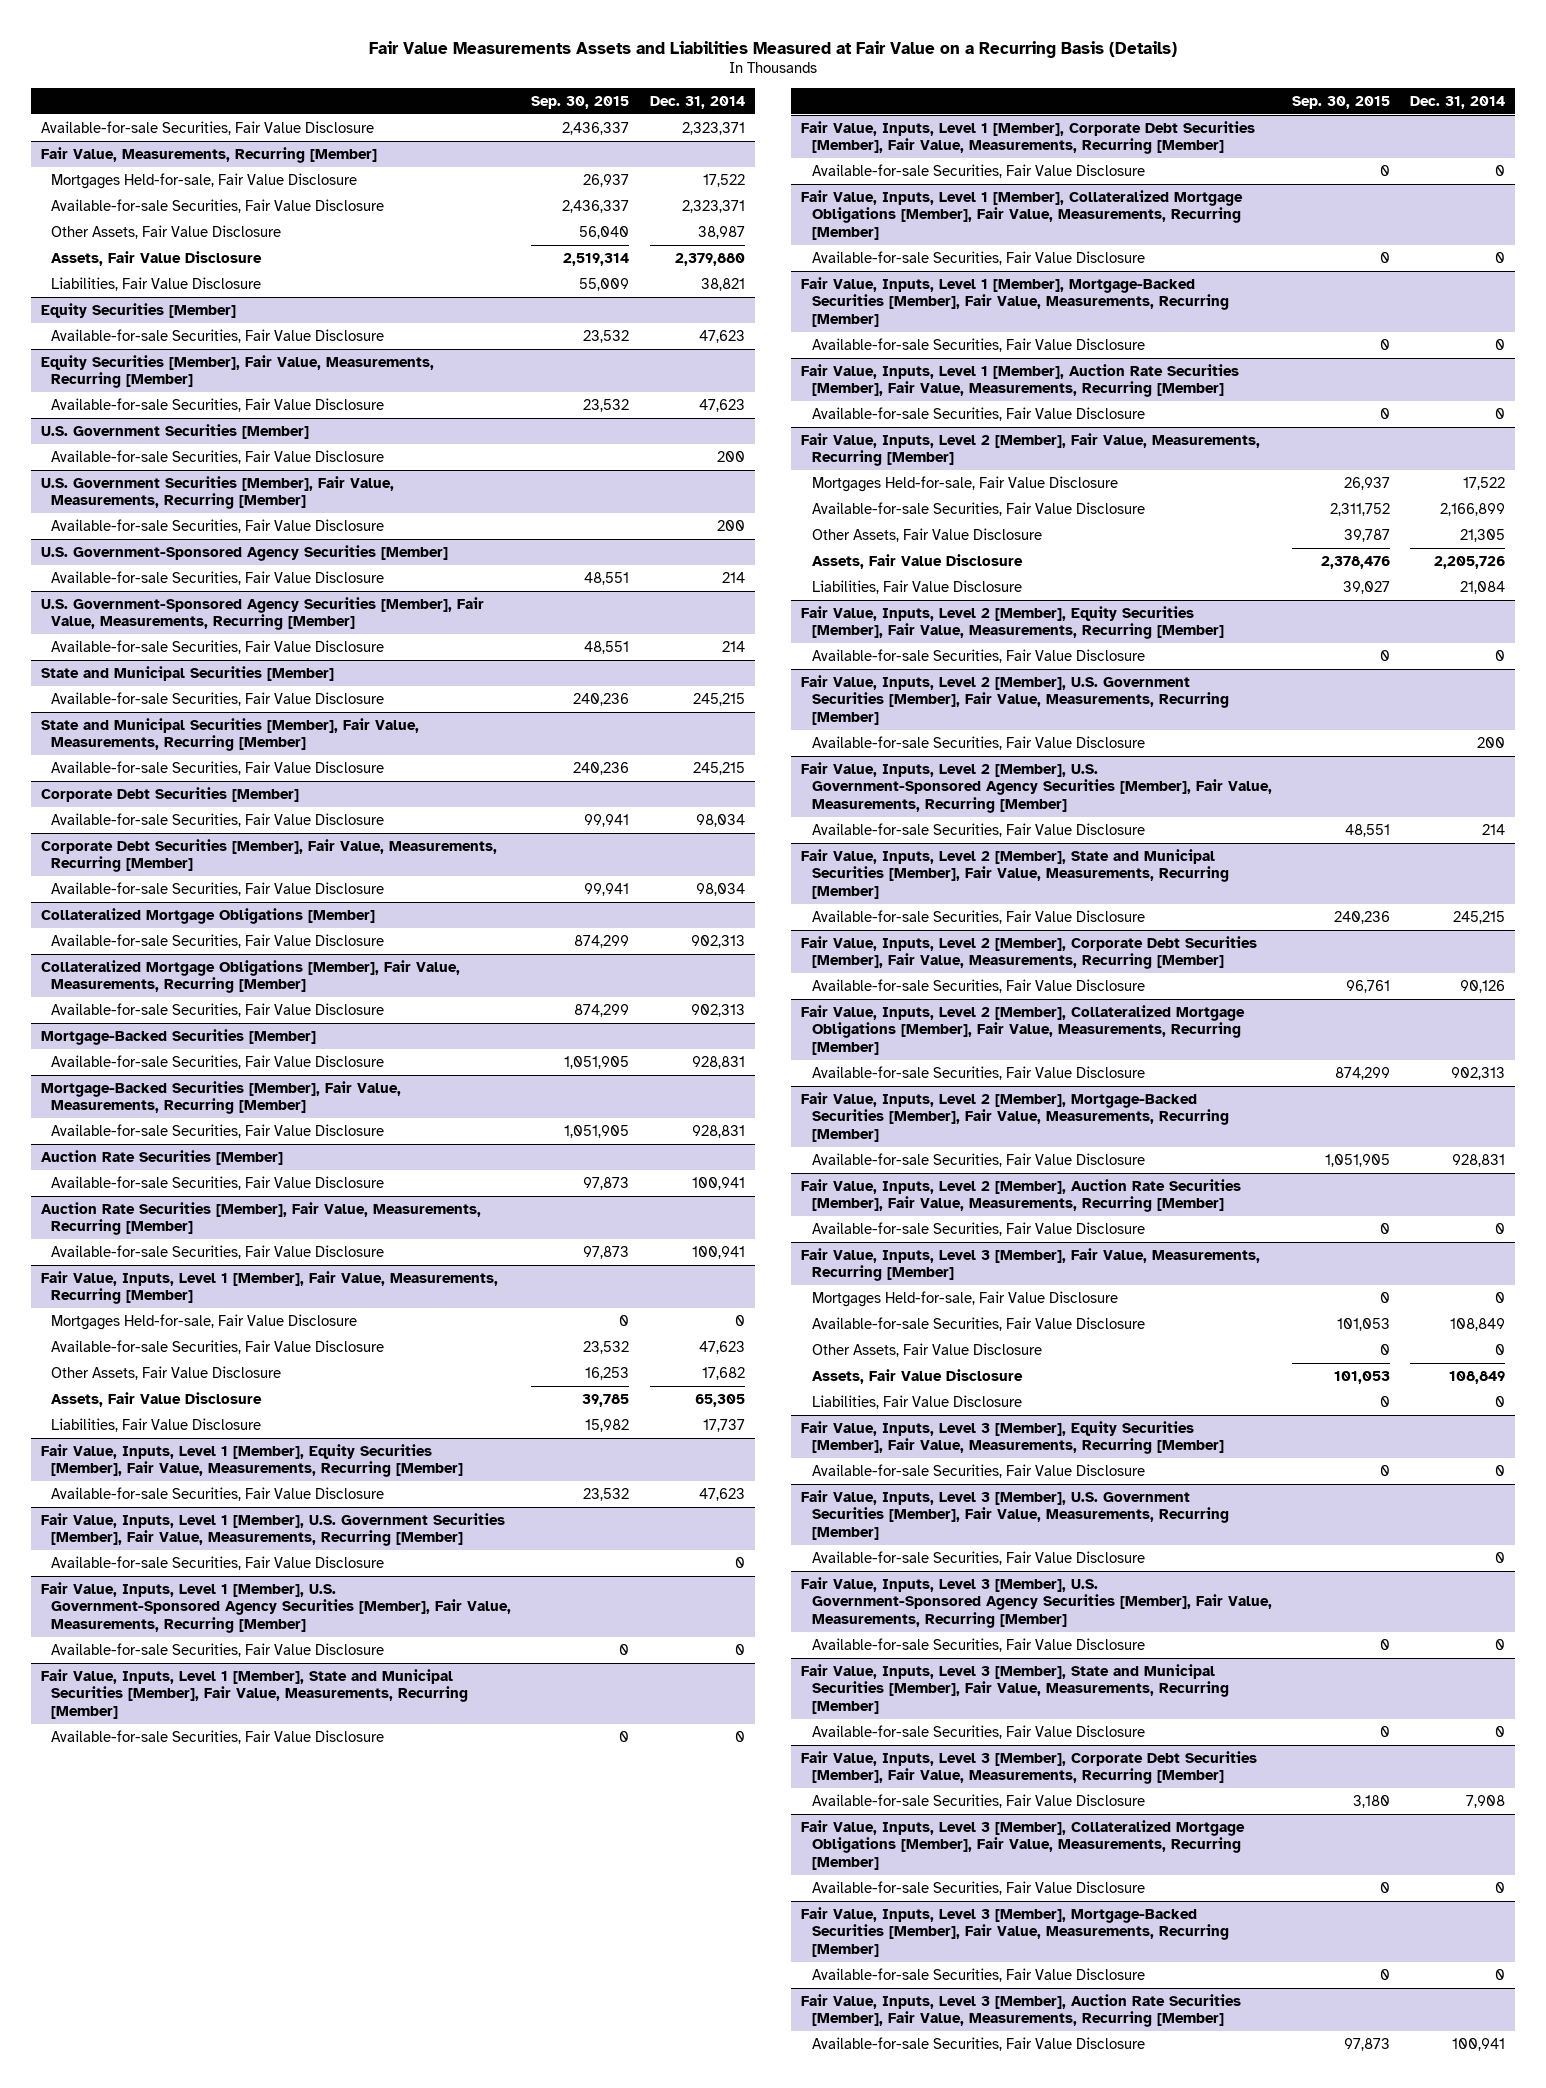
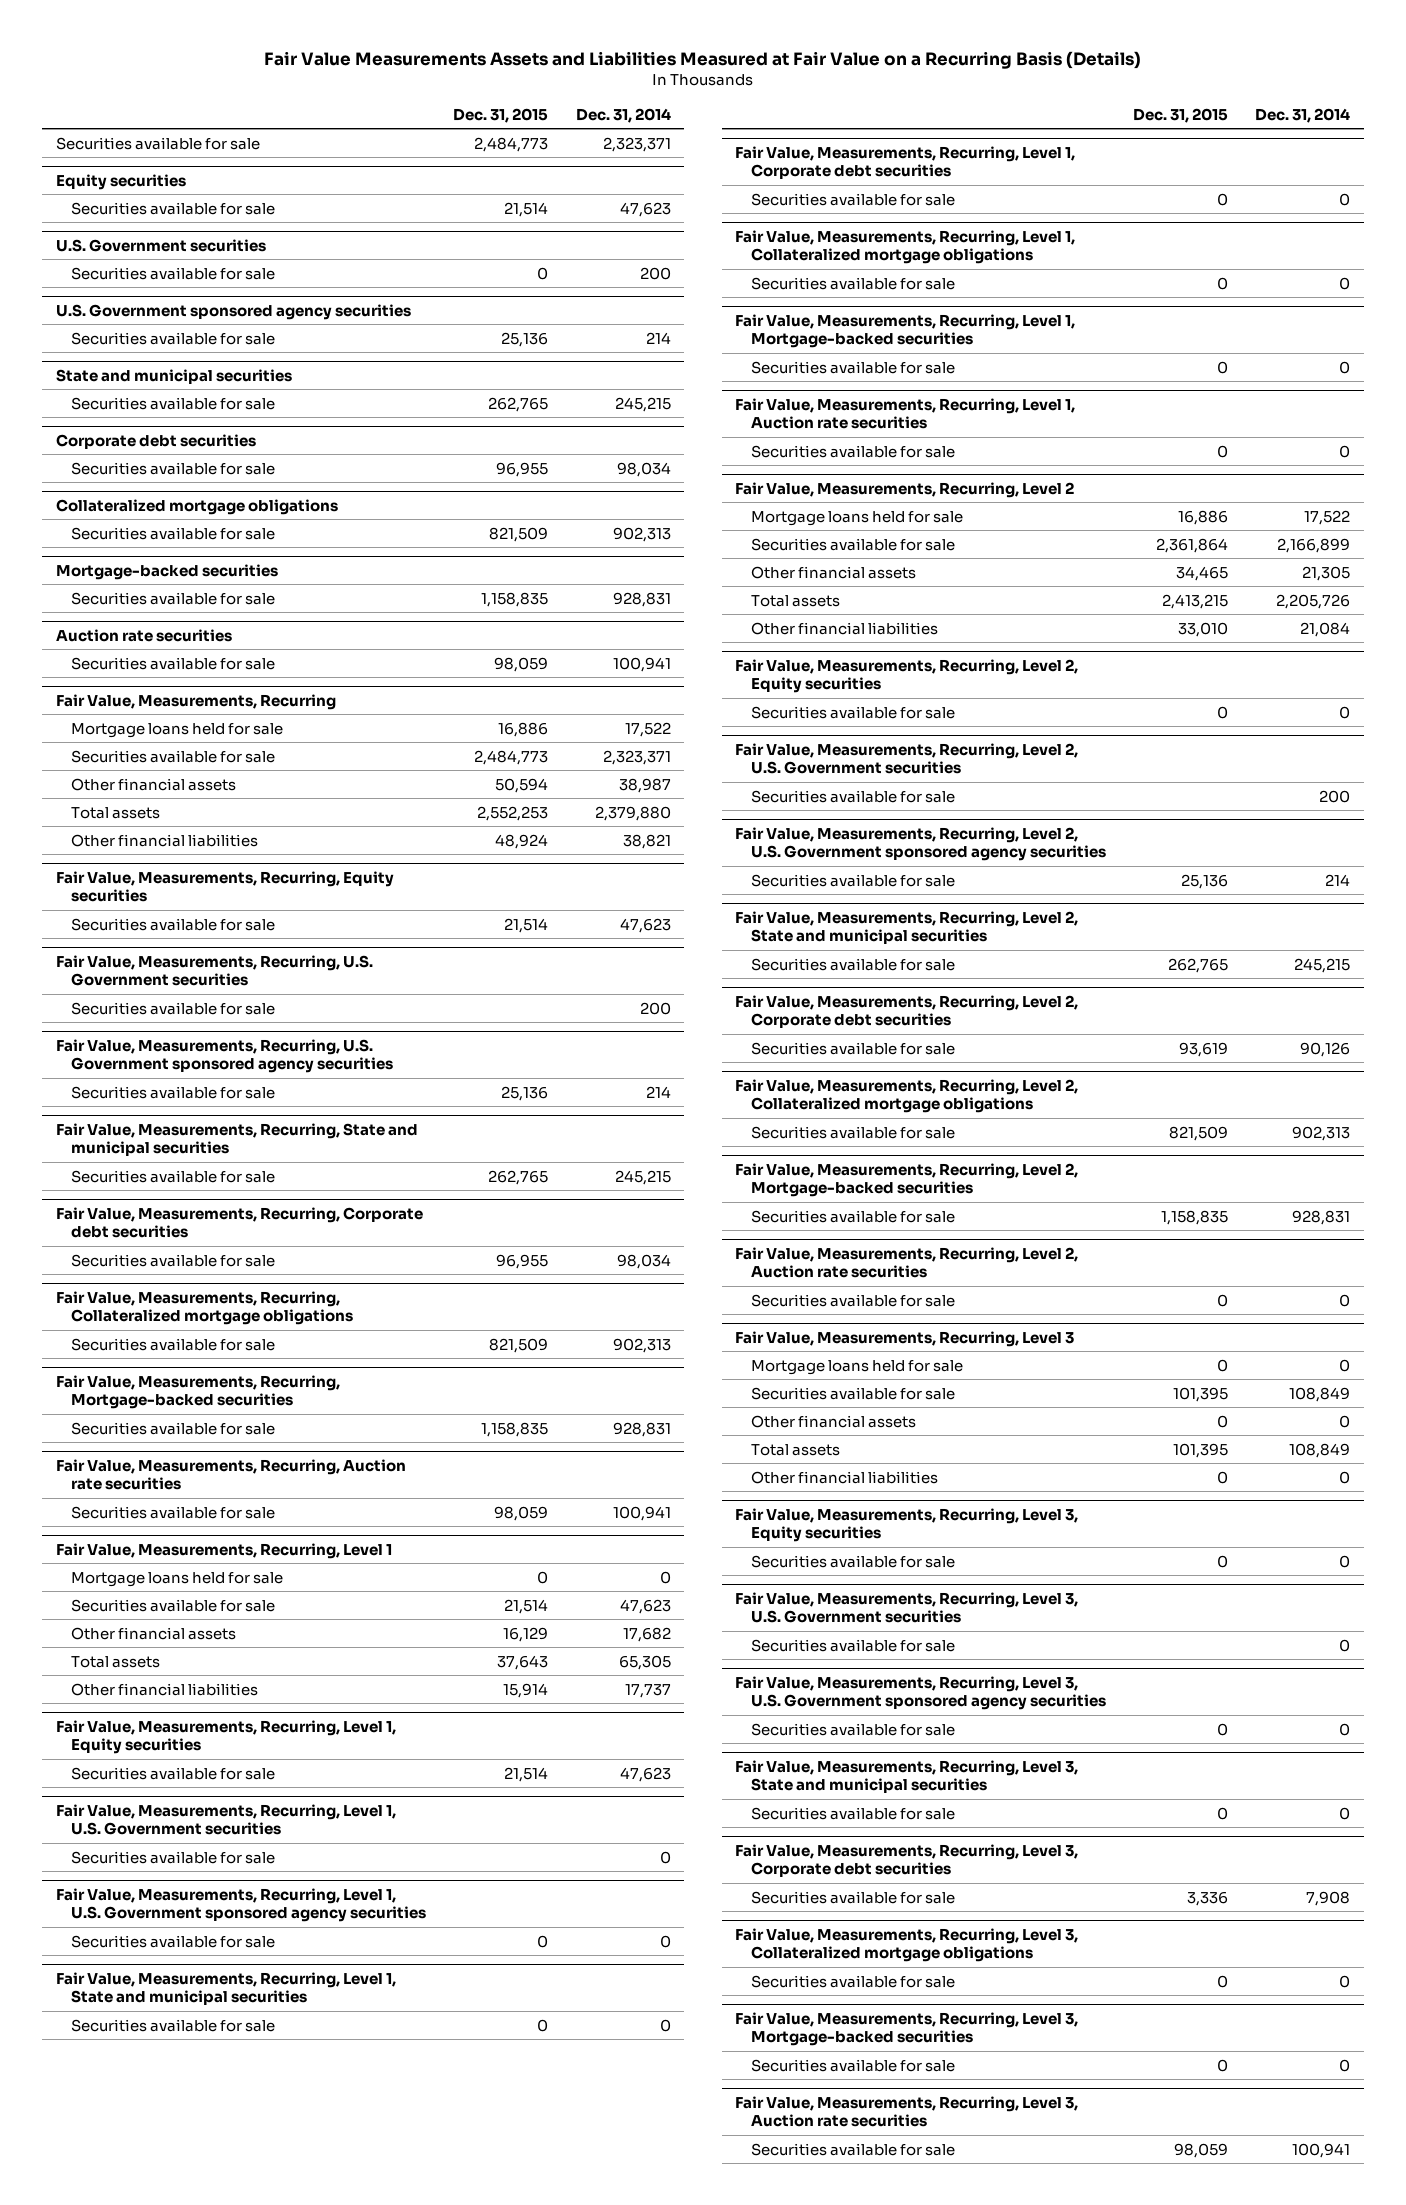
- | Sep. 30, 2015 | Dec. 31, 2014
+ | Dec. 31, 2015 | Dec. 31, 2014
- Available-for-sale Securities, Fair Value Disclosure | 2,436,337 | 2,323,371
- Fair Value, Measurements, Recurring [Member]
- Mortgages Held-for-sale, Fair Value Disclosure | 26,937 | 17,522
- Available-for-sale Securities, Fair Value Disclosure | 2,436,337 | 2,323,371
- Other Assets, Fair Value Disclosure | 56,040 | 38,987
- Assets, Fair Value Disclosure | 2,519,314 | 2,379,880
- Liabilities, Fair Value Disclosure | 55,009 | 38,821
- Equity Securities [Member]
- Available-for-sale Securities, Fair Value Disclosure | 23,532 | 47,623
- Equity Securities [Member], Fair Value, Measurements, Recurring [Member]
- Available-for-sale Securities, Fair Value Disclosure | 23,532 | 47,623
- U.S. Government Securities [Member]
- Available-for-sale Securities, Fair Value Disclosure | | 200
- U.S. Government Securities [Member], Fair Value, Measurements, Recurring [Member]
- Available-for-sale Securities, Fair Value Disclosure | | 200
- U.S. Government-Sponsored Agency Securities [Member]
- Available-for-sale Securities, Fair Value Disclosure | 48,551 | 214
- U.S. Government-Sponsored Agency Securities [Member], Fair Value, Measurements, Recurring [Member]
- Available-for-sale Securities, Fair Value Disclosure | 48,551 | 214
- State and Municipal Securities [Member]
- Available-for-sale Securities, Fair Value Disclosure | 240,236 | 245,215
- State and Municipal Securities [Member], Fair Value, Measurements, Recurring [Member]
- Available-for-sale Securities, Fair Value Disclosure | 240,236 | 245,215
- Corporate Debt Securities [Member]
- Available-for-sale Securities, Fair Value Disclosure | 99,941 | 98,034
- Corporate Debt Securities [Member], Fair Value, Measurements, Recurring [Member]
- Available-for-sale Securities, Fair Value Disclosure | 99,941 | 98,034
- Collateralized Mortgage Obligations [Member]
- Available-for-sale Securities, Fair Value Disclosure | 874,299 | 902,313
- Collateralized Mortgage Obligations [Member], Fair Value, Measurements, Recurring [Member]
- Available-for-sale Securities, Fair Value Disclosure | 874,299 | 902,313
- Mortgage-Backed Securities [Member]
- Available-for-sale Securities, Fair Value Disclosure | 1,051,905 | 928,831
- Mortgage-Backed Securities [Member], Fair Value, Measurements, Recurring [Member]
- Available-for-sale Securities, Fair Value Disclosure | 1,051,905 | 928,831
- Auction Rate Securities [Member]
- Available-for-sale Securities, Fair Value Disclosure | 97,873 | 100,941
- Auction Rate Securities [Member], Fair Value, Measurements, Recurring [Member]
- Available-for-sale Securities, Fair Value Disclosure | 97,873 | 100,941
- Fair Value, Inputs, Level 1 [Member], Fair Value, Measurements, Recurring [Member]
- Mortgages Held-for-sale, Fair Value Disclosure | 0 | 0
- Available-for-sale Securities, Fair Value Disclosure | 23,532 | 47,623
- Other Assets, Fair Value Disclosure | 16,253 | 17,682
- Assets, Fair Value Disclosure | 39,785 | 65,305
- Liabilities, Fair Value Disclosure | 15,982 | 17,737
- Fair Value, Inputs, Level 1 [Member], Equity Securities [Member], Fair Value, Measurements, Recurring [Member]
- Available-for-sale Securities, Fair Value Disclosure | 23,532 | 47,623
- Fair Value, Inputs, Level 1 [Member], U.S. Government Securities [Member], Fair Value, Measurements, Recurring [Member]
- Available-for-sale Securities, Fair Value Disclosure | | 0
- Fair Value, Inputs, Level 1 [Member], U.S. Government-Sponsored Agency Securities [Member], Fair Value, Measurements, Recurring [Member]
- Available-for-sale Securities, Fair Value Disclosure | 0 | 0
- Fair Value, Inputs, Level 1 [Member], State and Municipal Securities [Member], Fair Value, Measurements, Recurring [Member]
- Available-for-sale Securities, Fair Value Disclosure | 0 | 0
- Fair Value, Inputs, Level 1 [Member], Corporate Debt Securities [Member], Fair Value, Measurements, Recurring [Member]
- Available-for-sale Securities, Fair Value Disclosure | 0 | 0
- Fair Value, Inputs, Level 1 [Member], Collateralized Mortgage Obligations [Member], Fair Value, Measurements, Recurring [Member]
- Available-for-sale Securities, Fair Value Disclosure | 0 | 0
- Fair Value, Inputs, Level 1 [Member], Mortgage-Backed Securities [Member], Fair Value, Measurements, Recurring [Member]
- Available-for-sale Securities, Fair Value Disclosure | 0 | 0
- Fair Value, Inputs, Level 1 [Member], Auction Rate Securities [Member], Fair Value, Measurements, Recurring [Member]
- Available-for-sale Securities, Fair Value Disclosure | 0 | 0
- Fair Value, Inputs, Level 2 [Member], Fair Value, Measurements, Recurring [Member]
- Mortgages Held-for-sale, Fair Value Disclosure | 26,937 | 17,522
- Available-for-sale Securities, Fair Value Disclosure | 2,311,752 | 2,166,899
- Other Assets, Fair Value Disclosure | 39,787 | 21,305
- Assets, Fair Value Disclosure | 2,378,476 | 2,205,726
- Liabilities, Fair Value Disclosure | 39,027 | 21,084
- Fair Value, Inputs, Level 2 [Member], Equity Securities [Member], Fair Value, Measurements, Recurring [Member]
- Available-for-sale Securities, Fair Value Disclosure | 0 | 0
- Fair Value, Inputs, Level 2 [Member], U.S. Government Securities [Member], Fair Value, Measurements, Recurring [Member]
- Available-for-sale Securities, Fair Value Disclosure | | 200
- Fair Value, Inputs, Level 2 [Member], U.S. Government-Sponsored Agency Securities [Member], Fair Value, Measurements, Recurring [Member]
- Available-for-sale Securities, Fair Value Disclosure | 48,551 | 214
- Fair Value, Inputs, Level 2 [Member], State and Municipal Securities [Member], Fair Value, Measurements, Recurring [Member]
- Available-for-sale Securities, Fair Value Disclosure | 240,236 | 245,215
- Fair Value, Inputs, Level 2 [Member], Corporate Debt Securities [Member], Fair Value, Measurements, Recurring [Member]
- Available-for-sale Securities, Fair Value Disclosure | 96,761 | 90,126
- Fair Value, Inputs, Level 2 [Member], Collateralized Mortgage Obligations [Member], Fair Value, Measurements, Recurring [Member]
- Available-for-sale Securities, Fair Value Disclosure | 874,299 | 902,313
- Fair Value, Inputs, Level 2 [Member], Mortgage-Backed Securities [Member], Fair Value, Measurements, Recurring [Member]
- Available-for-sale Securities, Fair Value Disclosure | 1,051,905 | 928,831
- Fair Value, Inputs, Level 2 [Member], Auction Rate Securities [Member], Fair Value, Measurements, Recurring [Member]
- Available-for-sale Securities, Fair Value Disclosure | 0 | 0
- Fair Value, Inputs, Level 3 [Member], Fair Value, Measurements, Recurring [Member]
- Mortgages Held-for-sale, Fair Value Disclosure | 0 | 0
- Available-for-sale Securities, Fair Value Disclosure | 101,053 | 108,849
- Other Assets, Fair Value Disclosure | 0 | 0
- Assets, Fair Value Disclosure | 101,053 | 108,849
- Liabilities, Fair Value Disclosure | 0 | 0
- Fair Value, Inputs, Level 3 [Member], Equity Securities [Member], Fair Value, Measurements, Recurring [Member]
- Available-for-sale Securities, Fair Value Disclosure | 0 | 0
- Fair Value, Inputs, Level 3 [Member], U.S. Government Securities [Member], Fair Value, Measurements, Recurring [Member]
- Available-for-sale Securities, Fair Value Disclosure | | 0
- Fair Value, Inputs, Level 3 [Member], U.S. Government-Sponsored Agency Securities [Member], Fair Value, Measurements, Recurring [Member]
- Available-for-sale Securities, Fair Value Disclosure | 0 | 0
- Fair Value, Inputs, Level 3 [Member], State and Municipal Securities [Member], Fair Value, Measurements, Recurring [Member]
- Available-for-sale Securities, Fair Value Disclosure | 0 | 0
- Fair Value, Inputs, Level 3 [Member], Corporate Debt Securities [Member], Fair Value, Measurements, Recurring [Member]
- Available-for-sale Securities, Fair Value Disclosure | 3,180 | 7,908
- Fair Value, Inputs, Level 3 [Member], Collateralized Mortgage Obligations [Member], Fair Value, Measurements, Recurring [Member]
- Available-for-sale Securities, Fair Value Disclosure | 0 | 0
- Fair Value, Inputs, Level 3 [Member], Mortgage-Backed Securities [Member], Fair Value, Measurements, Recurring [Member]
- Available-for-sale Securities, Fair Value Disclosure | 0 | 0
- Fair Value, Inputs, Level 3 [Member], Auction Rate Securities [Member], Fair Value, Measurements, Recurring [Member]
- Available-for-sale Securities, Fair Value Disclosure | 97,873 | 100,941
+ Securities available for sale | 2,484,773 | 2,323,371
+ Equity securities
+ Securities available for sale | 21,514 | 47,623
+ U.S. Government securities
+ Securities available for sale | 0 | 200
+ U.S. Government sponsored agency securities
+ Securities available for sale | 25,136 | 214
+ State and municipal securities
+ Securities available for sale | 262,765 | 245,215
+ Corporate debt securities
+ Securities available for sale | 96,955 | 98,034
+ Collateralized mortgage obligations
+ Securities available for sale | 821,509 | 902,313
+ Mortgage-backed securities
+ Securities available for sale | 1,158,835 | 928,831
+ Auction rate securities
+ Securities available for sale | 98,059 | 100,941
+ Fair Value, Measurements, Recurring
+ Mortgage loans held for sale | 16,886 | 17,522
+ Securities available for sale | 2,484,773 | 2,323,371
+ Other financial assets | 50,594 | 38,987
+ Total assets | 2,552,253 | 2,379,880
+ Other financial liabilities | 48,924 | 38,821
+ Fair Value, Measurements, Recurring, Equity securities
+ Securities available for sale | 21,514 | 47,623
+ Fair Value, Measurements, Recurring, U.S. Government securities
+ Securities available for sale | | 200
+ Fair Value, Measurements, Recurring, U.S. Government sponsored agency securities
+ Securities available for sale | 25,136 | 214
+ Fair Value, Measurements, Recurring, State and municipal securities
+ Securities available for sale | 262,765 | 245,215
+ Fair Value, Measurements, Recurring, Corporate debt securities
+ Securities available for sale | 96,955 | 98,034
+ Fair Value, Measurements, Recurring, Collateralized mortgage obligations
+ Securities available for sale | 821,509 | 902,313
+ Fair Value, Measurements, Recurring, Mortgage-backed securities
+ Securities available for sale | 1,158,835 | 928,831
+ Fair Value, Measurements, Recurring, Auction rate securities
+ Securities available for sale | 98,059 | 100,941
+ Fair Value, Measurements, Recurring, Level 1
+ Mortgage loans held for sale | 0 | 0
+ Securities available for sale | 21,514 | 47,623
+ Other financial assets | 16,129 | 17,682
+ Total assets | 37,643 | 65,305
+ Other financial liabilities | 15,914 | 17,737
+ Fair Value, Measurements, Recurring, Level 1, Equity securities
+ Securities available for sale | 21,514 | 47,623
+ Fair Value, Measurements, Recurring, Level 1, U.S. Government securities
+ Securities available for sale | | 0
+ Fair Value, Measurements, Recurring, Level 1, U.S. Government sponsored agency securities
+ Securities available for sale | 0 | 0
+ Fair Value, Measurements, Recurring, Level 1, State and municipal securities
+ Securities available for sale | 0 | 0
+ Fair Value, Measurements, Recurring, Level 1, Corporate debt securities
+ Securities available for sale | 0 | 0
+ Fair Value, Measurements, Recurring, Level 1, Collateralized mortgage obligations
+ Securities available for sale | 0 | 0
+ Fair Value, Measurements, Recurring, Level 1, Mortgage-backed securities
+ Securities available for sale | 0 | 0
+ Fair Value, Measurements, Recurring, Level 1, Auction rate securities
+ Securities available for sale | 0 | 0
+ Fair Value, Measurements, Recurring, Level 2
+ Mortgage loans held for sale | 16,886 | 17,522
+ Securities available for sale | 2,361,864 | 2,166,899
+ Other financial assets | 34,465 | 21,305
+ Total assets | 2,413,215 | 2,205,726
+ Other financial liabilities | 33,010 | 21,084
+ Fair Value, Measurements, Recurring, Level 2, Equity securities
+ Securities available for sale | 0 | 0
+ Fair Value, Measurements, Recurring, Level 2, U.S. Government securities
+ Securities available for sale | | 200
+ Fair Value, Measurements, Recurring, Level 2, U.S. Government sponsored agency securities
+ Securities available for sale | 25,136 | 214
+ Fair Value, Measurements, Recurring, Level 2, State and municipal securities
+ Securities available for sale | 262,765 | 245,215
+ Fair Value, Measurements, Recurring, Level 2, Corporate debt securities
+ Securities available for sale | 93,619 | 90,126
+ Fair Value, Measurements, Recurring, Level 2, Collateralized mortgage obligations
+ Securities available for sale | 821,509 | 902,313
+ Fair Value, Measurements, Recurring, Level 2, Mortgage-backed securities
+ Securities available for sale | 1,158,835 | 928,831
+ Fair Value, Measurements, Recurring, Level 2, Auction rate securities
+ Securities available for sale | 0 | 0
+ Fair Value, Measurements, Recurring, Level 3
+ Mortgage loans held for sale | 0 | 0
+ Securities available for sale | 101,395 | 108,849
+ Other financial assets | 0 | 0
+ Total assets | 101,395 | 108,849
+ Other financial liabilities | 0 | 0
+ Fair Value, Measurements, Recurring, Level 3, Equity securities
+ Securities available for sale | 0 | 0
+ Fair Value, Measurements, Recurring, Level 3, U.S. Government securities
+ Securities available for sale | | 0
+ Fair Value, Measurements, Recurring, Level 3, U.S. Government sponsored agency securities
+ Securities available for sale | 0 | 0
+ Fair Value, Measurements, Recurring, Level 3, State and municipal securities
+ Securities available for sale | 0 | 0
+ Fair Value, Measurements, Recurring, Level 3, Corporate debt securities
+ Securities available for sale | 3,336 | 7,908
+ Fair Value, Measurements, Recurring, Level 3, Collateralized mortgage obligations
+ Securities available for sale | 0 | 0
+ Fair Value, Measurements, Recurring, Level 3, Mortgage-backed securities
+ Securities available for sale | 0 | 0
+ Fair Value, Measurements, Recurring, Level 3, Auction rate securities
+ Securities available for sale | 98,059 | 100,941

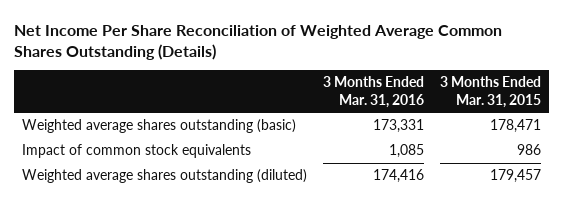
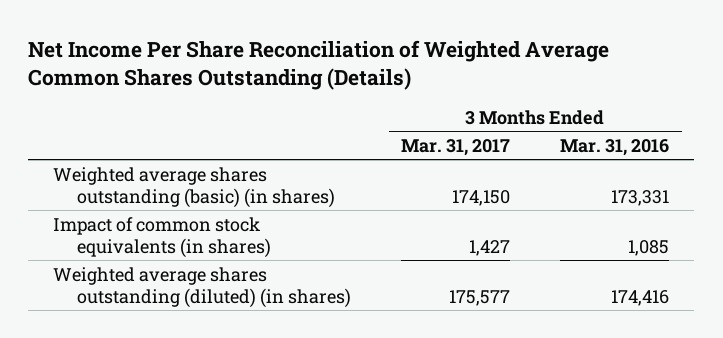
- | 3 Months Ended Mar. 31, 2016 | 3 Months Ended Mar. 31, 2015
+ | 3 Months Ended Mar. 31, 2017 | 3 Months Ended Mar. 31, 2016
- Weighted average shares outstanding (basic) | 173,331 | 178,471
- Impact of common stock equivalents | 1,085 | 986
- Weighted average shares outstanding (diluted) | 174,416 | 179,457
+ Weighted average shares outstanding (basic) (in shares) | 174,150 | 173,331
+ Impact of common stock equivalents (in shares) | 1,427 | 1,085
+ Weighted average shares outstanding (diluted) (in shares) | 175,577 | 174,416

